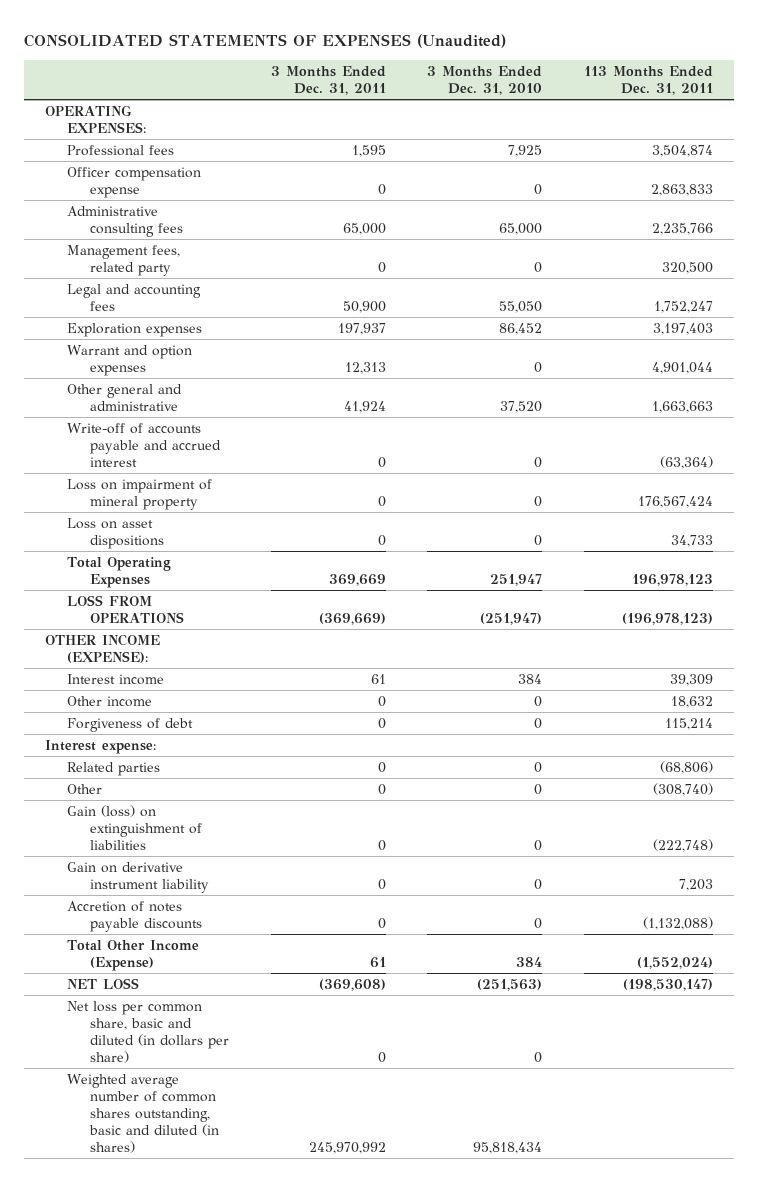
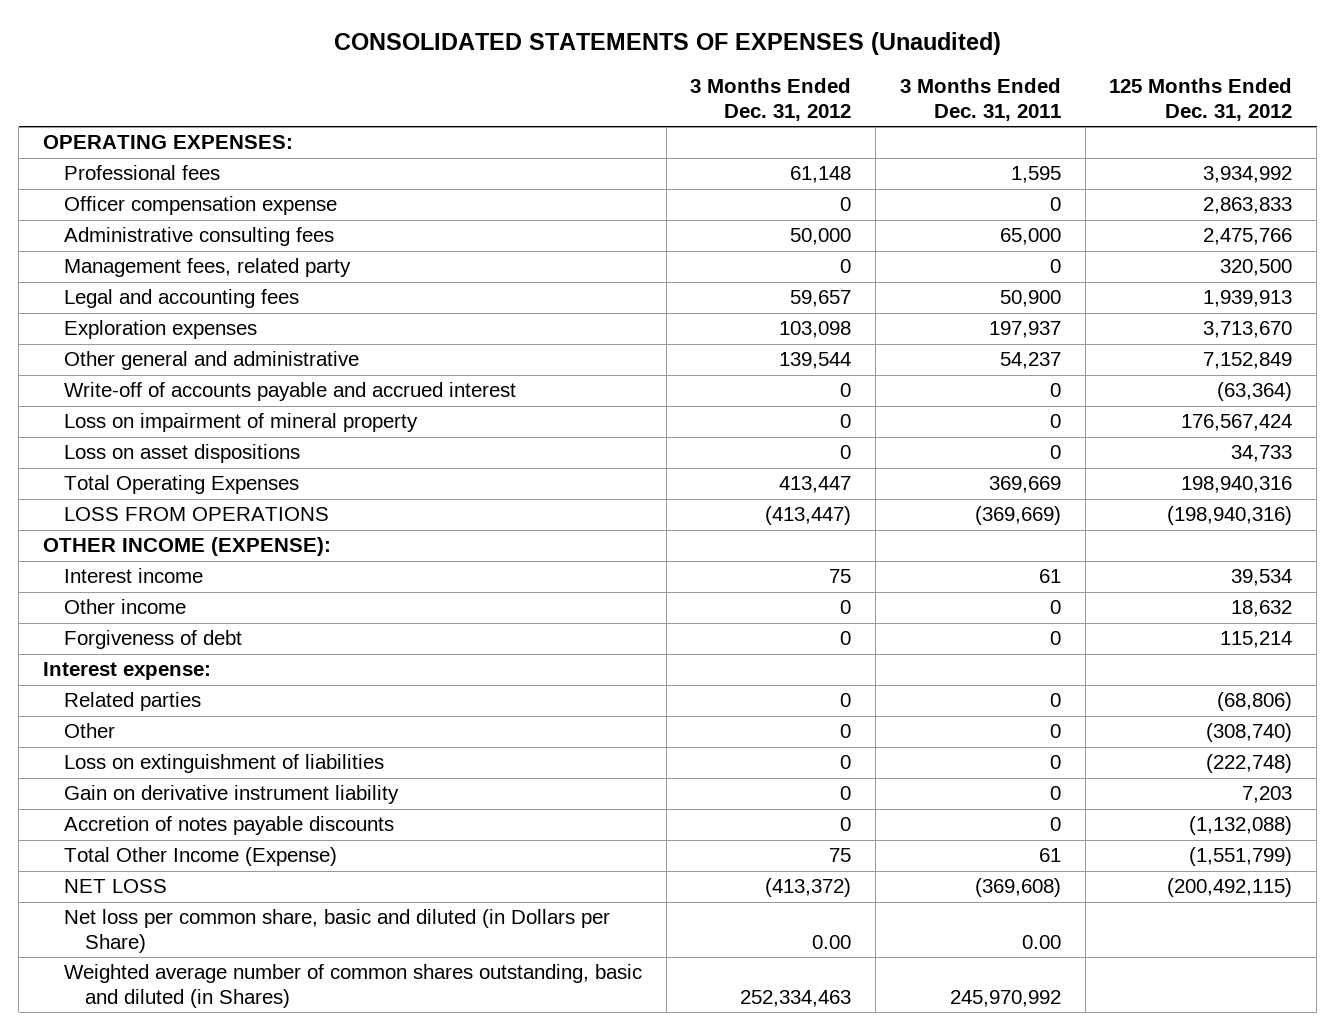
- | 3 Months Ended Dec. 31, 2011 | 3 Months Ended Dec. 31, 2010 | 113 Months Ended Dec. 31, 2011
+ | 3 Months Ended Dec. 31, 2012 | 3 Months Ended Dec. 31, 2011 | 125 Months Ended Dec. 31, 2012
- Warrant and option expenses | 12,313 | 0 | 4,901,044
- Other general and administrative | 41,924 | 37,520 | 1,663,663
+ Other general and administrative | 139,544 | 54,237 | 7,152,849
- Gain (loss) on extinguishment of liabilities | 0 | 0 | (222,748)
+ Loss on extinguishment of liabilities | 0 | 0 | (222,748)
- Net loss per common share, basic and diluted (in dollars per share) | 0 | 0 |
- Weighted average number of common shares outstanding, basic and diluted (in shares) | 245,970,992 | 95,818,434 |
+ Net loss per common share, basic and diluted (in Dollars per Share) | 0.00 | 0.00 |
+ Weighted average number of common shares outstanding, basic and diluted (in Shares) | 252,334,463 | 245,970,992 |

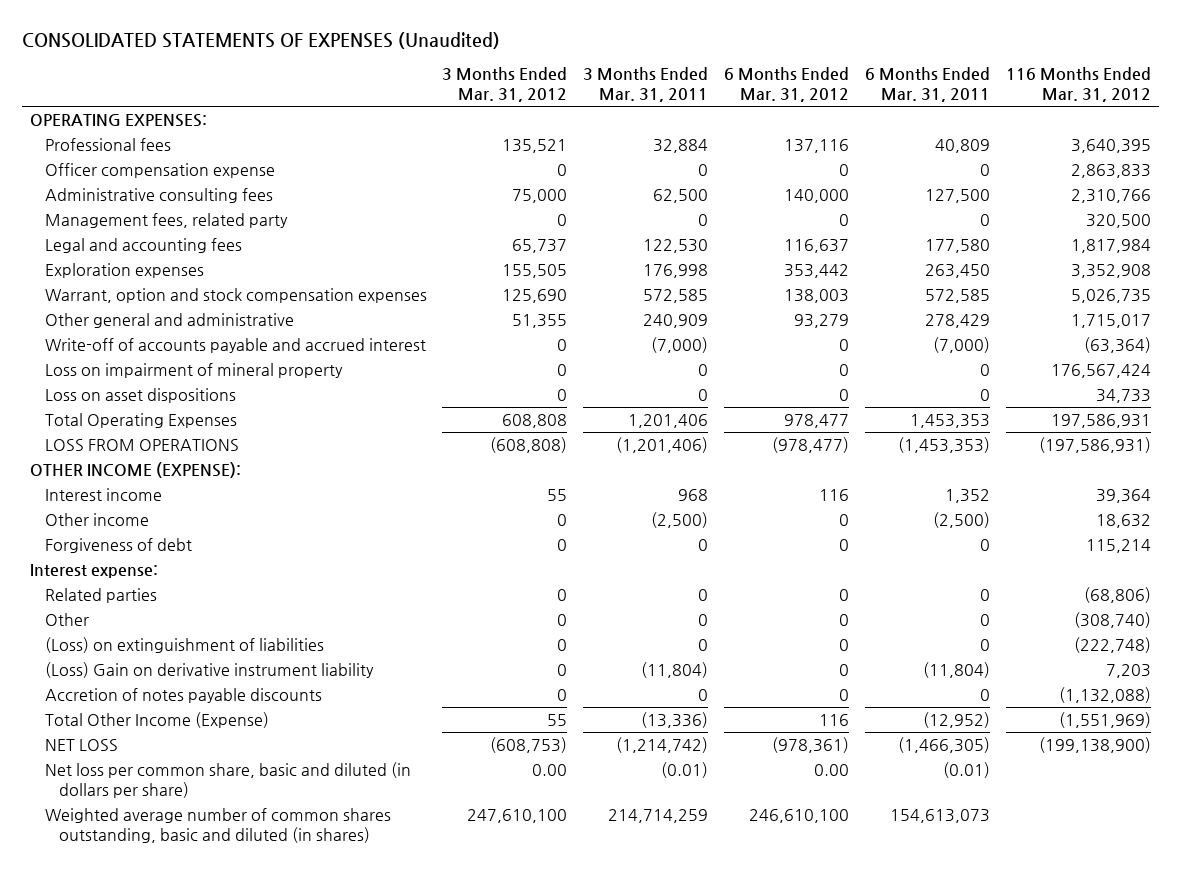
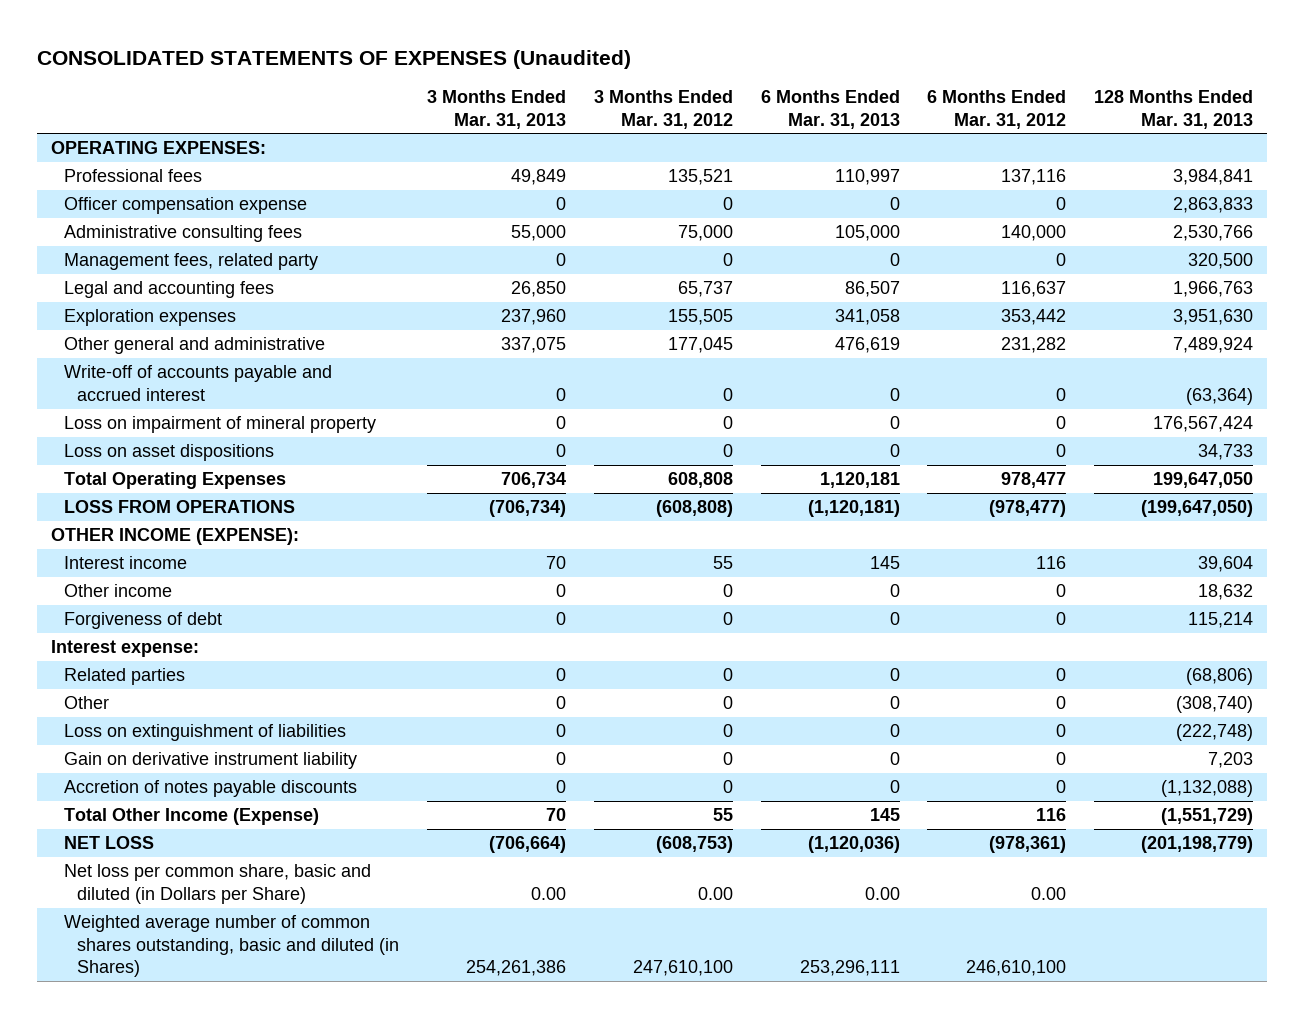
- | 3 Months Ended Mar. 31, 2012 | 3 Months Ended Mar. 31, 2011 | 6 Months Ended Mar. 31, 2012 | 6 Months Ended Mar. 31, 2011 | 116 Months Ended Mar. 31, 2012
+ | 3 Months Ended Mar. 31, 2013 | 3 Months Ended Mar. 31, 2012 | 6 Months Ended Mar. 31, 2013 | 6 Months Ended Mar. 31, 2012 | 128 Months Ended Mar. 31, 2013
- Warrant, option and stock compensation expenses | 125,690 | 572,585 | 138,003 | 572,585 | 5,026,735
- Other general and administrative | 51,355 | 240,909 | 93,279 | 278,429 | 1,715,017
+ Other general and administrative | 337,075 | 177,045 | 476,619 | 231,282 | 7,489,924
- (Loss) on extinguishment of liabilities | 0 | 0 | 0 | 0 | (222,748)
- (Loss) Gain on derivative instrument liability | 0 | (11,804) | 0 | (11,804) | 7,203
+ Loss on extinguishment of liabilities | 0 | 0 | 0 | 0 | (222,748)
+ Gain on derivative instrument liability | 0 | 0 | 0 | 0 | 7,203
- Net loss per common share, basic and diluted (in dollars per share) | 0.00 | (0.01) | 0.00 | (0.01) |
- Weighted average number of common shares outstanding, basic and diluted (in shares) | 247,610,100 | 214,714,259 | 246,610,100 | 154,613,073 |
+ Net loss per common share, basic and diluted (in Dollars per Share) | 0.00 | 0.00 | 0.00 | 0.00 |
+ Weighted average number of common shares outstanding, basic and diluted (in Shares) | 254,261,386 | 247,610,100 | 253,296,111 | 246,610,100 |

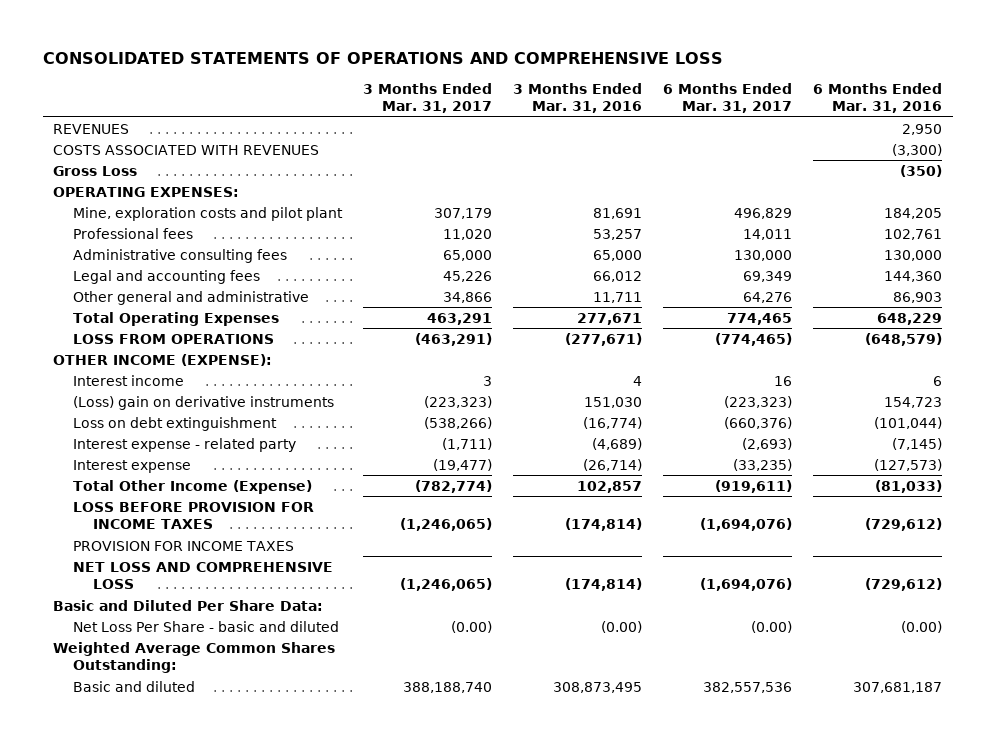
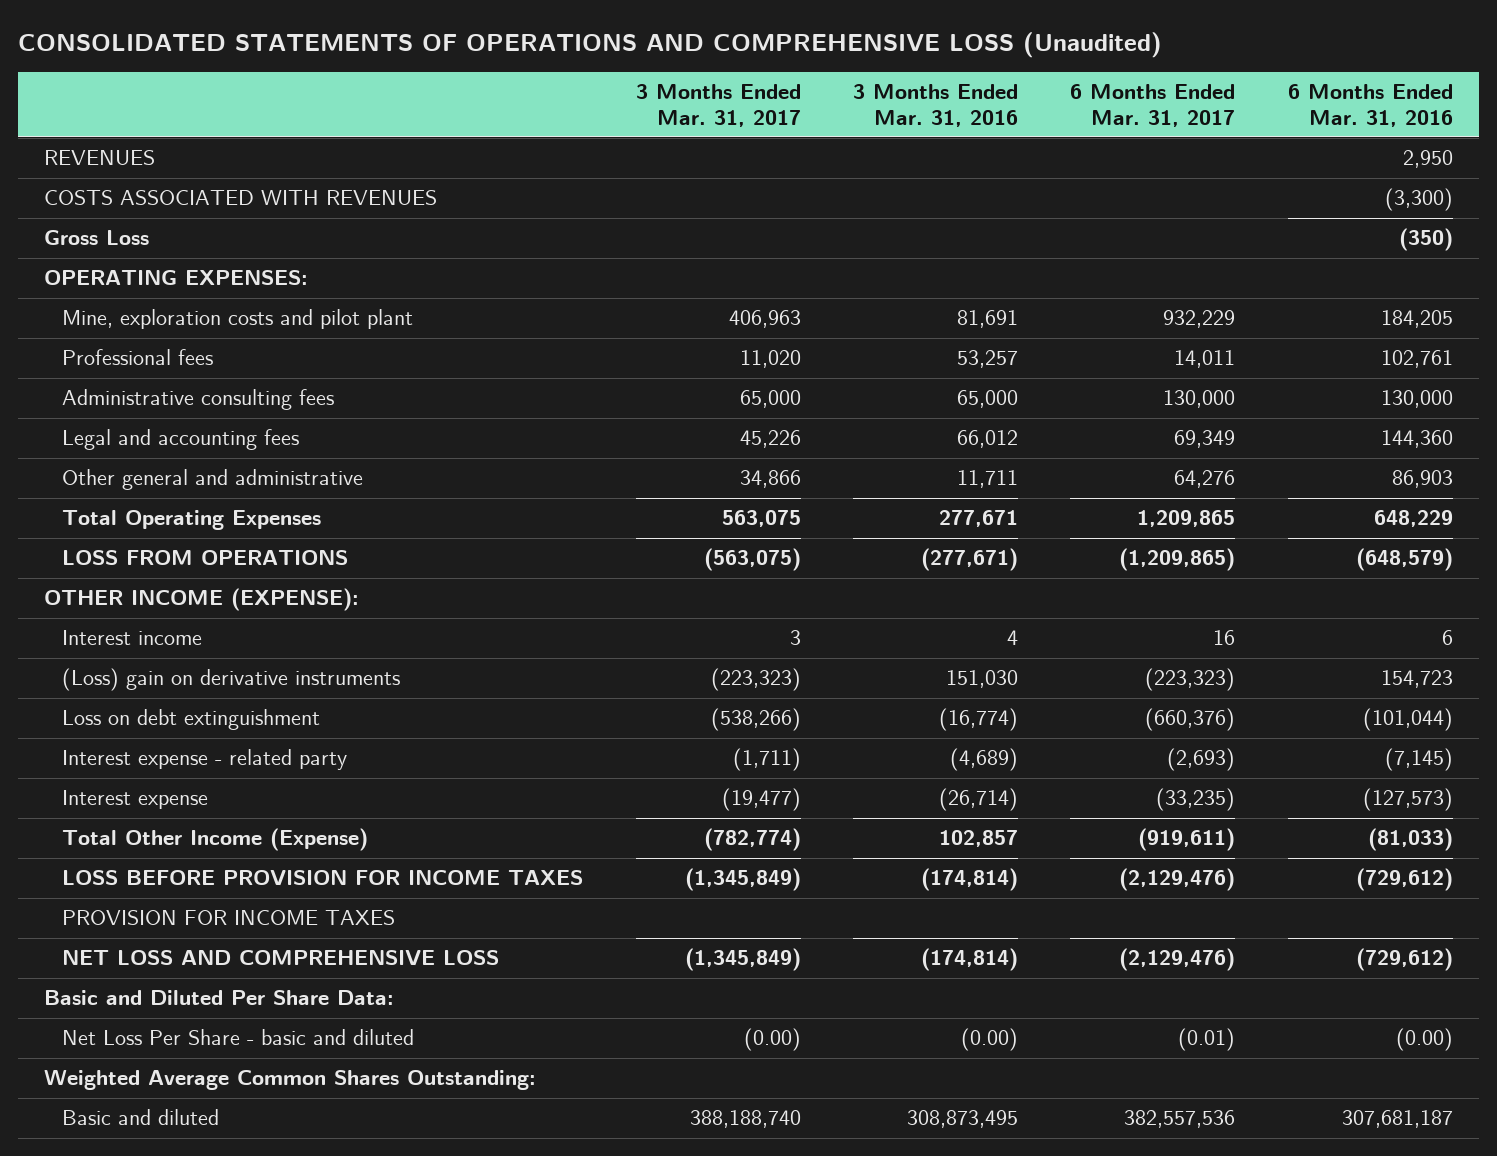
- CONSOLIDATED STATEMENTS OF OPERATIONS AND COMPREHENSIVE LOSS
+ CONSOLIDATED STATEMENTS OF OPERATIONS AND COMPREHENSIVE LOSS (Unaudited)
- Mine, exploration costs and pilot plant | 307,179 | 81,691 | 496,829 | 184,205
+ Mine, exploration costs and pilot plant | 406,963 | 81,691 | 932,229 | 184,205
- Total Operating Expenses | 463,291 | 277,671 | 774,465 | 648,229
- LOSS FROM OPERATIONS | (463,291) | (277,671) | (774,465) | (648,579)
+ Total Operating Expenses | 563,075 | 277,671 | 1,209,865 | 648,229
+ LOSS FROM OPERATIONS | (563,075) | (277,671) | (1,209,865) | (648,579)
- LOSS BEFORE PROVISION FOR INCOME TAXES | (1,246,065) | (174,814) | (1,694,076) | (729,612)
+ LOSS BEFORE PROVISION FOR INCOME TAXES | (1,345,849) | (174,814) | (2,129,476) | (729,612)
- NET LOSS AND COMPREHENSIVE LOSS | (1,246,065) | (174,814) | (1,694,076) | (729,612)
+ NET LOSS AND COMPREHENSIVE LOSS | (1,345,849) | (174,814) | (2,129,476) | (729,612)
- Net Loss Per Share - basic and diluted | (0.00) | (0.00) | (0.00) | (0.00)
+ Net Loss Per Share - basic and diluted | (0.00) | (0.00) | (0.01) | (0.00)

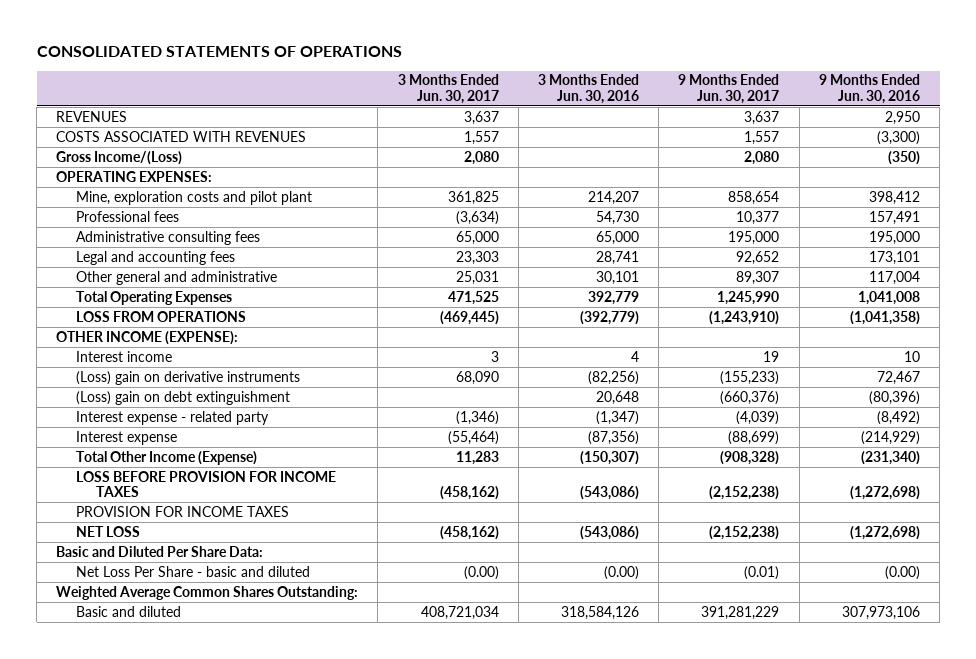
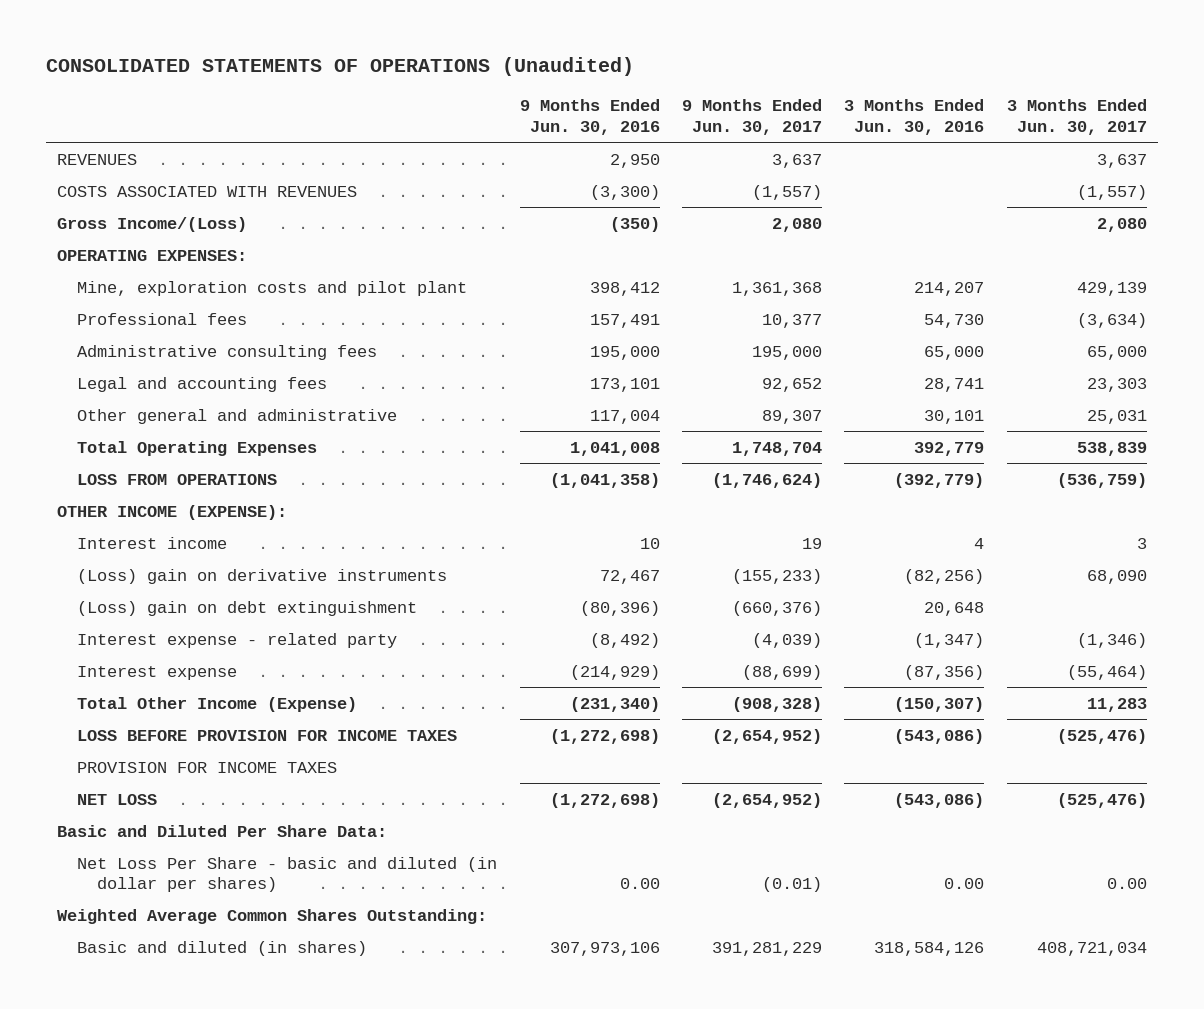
- CONSOLIDATED STATEMENTS OF OPERATIONS
+ CONSOLIDATED STATEMENTS OF OPERATIONS (Unaudited)
- | 3 Months Ended Jun. 30, 2017 | 3 Months Ended Jun. 30, 2016 | 9 Months Ended Jun. 30, 2017 | 9 Months Ended Jun. 30, 2016
+ | 9 Months Ended Jun. 30, 2016 | 9 Months Ended Jun. 30, 2017 | 3 Months Ended Jun. 30, 2016 | 3 Months Ended Jun. 30, 2017
- COSTS ASSOCIATED WITH REVENUES | 1,557 | | 1,557 | (3,300)
+ COSTS ASSOCIATED WITH REVENUES | (3,300) | (1,557) | | (1,557)
- Mine, exploration costs and pilot plant | 361,825 | 214,207 | 858,654 | 398,412
+ Mine, exploration costs and pilot plant | 398,412 | 1,361,368 | 214,207 | 429,139
- Total Operating Expenses | 471,525 | 392,779 | 1,245,990 | 1,041,008
- LOSS FROM OPERATIONS | (469,445) | (392,779) | (1,243,910) | (1,041,358)
+ Total Operating Expenses | 1,041,008 | 1,748,704 | 392,779 | 538,839
+ LOSS FROM OPERATIONS | (1,041,358) | (1,746,624) | (392,779) | (536,759)
- LOSS BEFORE PROVISION FOR INCOME TAXES | (458,162) | (543,086) | (2,152,238) | (1,272,698)
+ LOSS BEFORE PROVISION FOR INCOME TAXES | (1,272,698) | (2,654,952) | (543,086) | (525,476)
- NET LOSS | (458,162) | (543,086) | (2,152,238) | (1,272,698)
+ NET LOSS | (1,272,698) | (2,654,952) | (543,086) | (525,476)
- Net Loss Per Share - basic and diluted | (0.00) | (0.00) | (0.01) | (0.00)
+ Net Loss Per Share - basic and diluted (in dollar per shares) | 0.00 | (0.01) | 0.00 | 0.00
- Basic and diluted | 408,721,034 | 318,584,126 | 391,281,229 | 307,973,106
+ Basic and diluted (in shares) | 307,973,106 | 391,281,229 | 318,584,126 | 408,721,034

